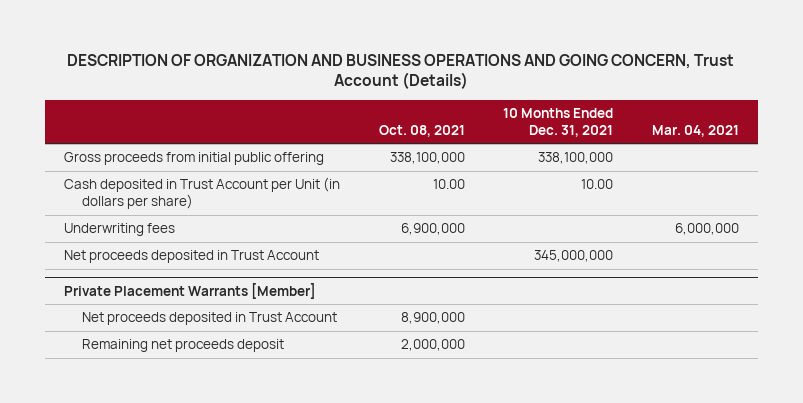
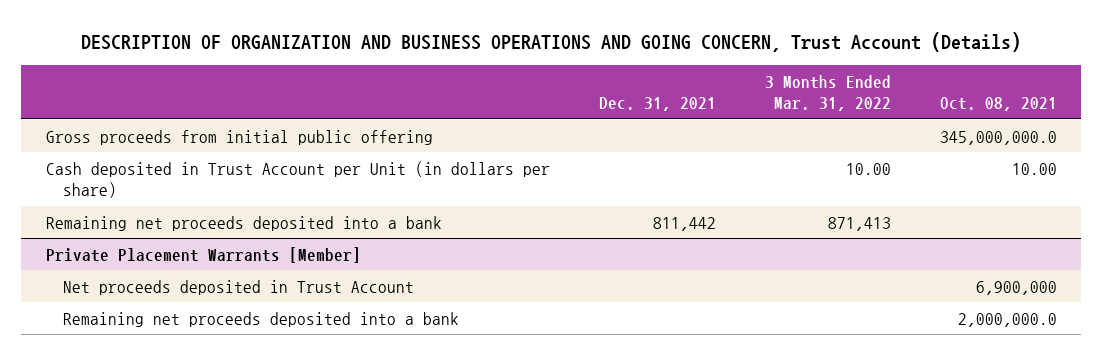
- | Oct. 08, 2021 | 10 Months Ended Dec. 31, 2021 | Mar. 04, 2021
+ | Dec. 31, 2021 | 3 Months Ended Mar. 31, 2022 | Oct. 08, 2021
- Gross proceeds from initial public offering | 338,100,000 | 338,100,000 |
+ Gross proceeds from initial public offering | | | 345,000,000.0
- Underwriting fees | 6,900,000 | | 6,000,000
- Net proceeds deposited in Trust Account | | 345,000,000 |
+ Remaining net proceeds deposited into a bank | 811,442 | 871,413 |
@ Private Placement Warrants [Member]
- Net proceeds deposited in Trust Account | 8,900,000 | |
- Remaining net proceeds deposit | 2,000,000 | |
+ Net proceeds deposited in Trust Account | | | 6,900,000
+ Remaining net proceeds deposited into a bank | | | 2,000,000.0

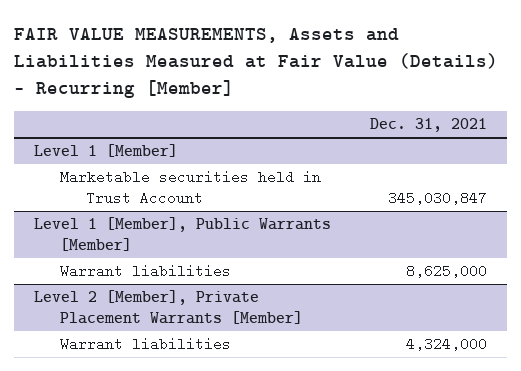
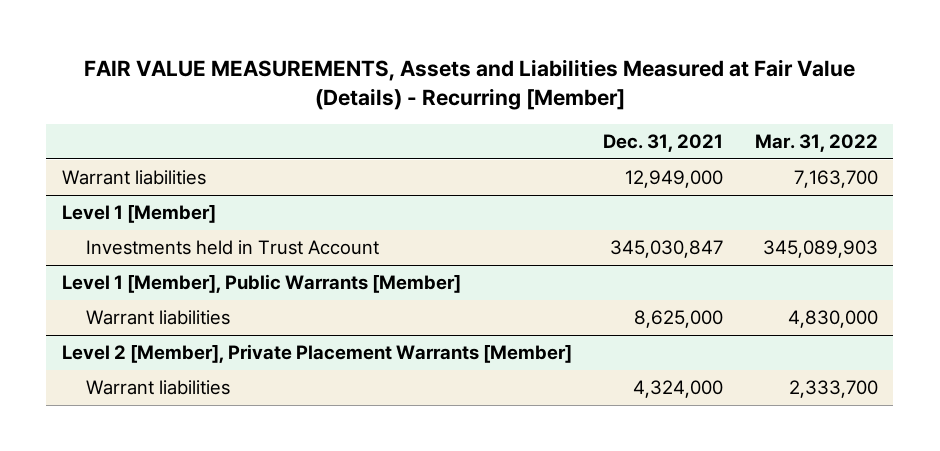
- | Dec. 31, 2021
+ | Dec. 31, 2021 | Mar. 31, 2022
+ Warrant liabilities | 12,949,000 | 7,163,700
@ Level 1 [Member]
- Marketable securities held in Trust Account | 345,030,847
+ Investments held in Trust Account | 345,030,847 | 345,089,903

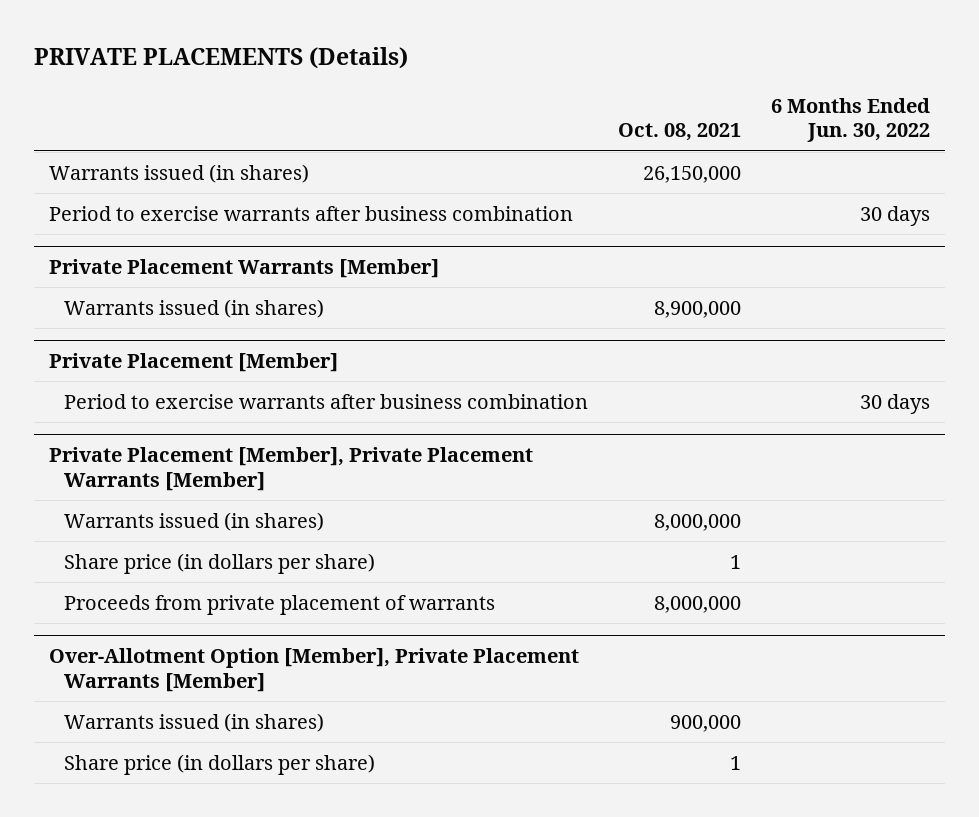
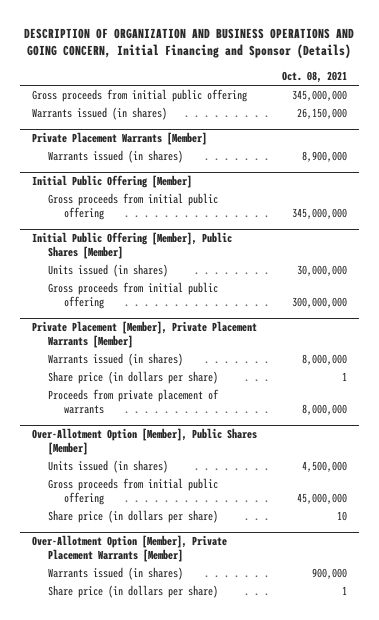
- PRIVATE PLACEMENTS (Details)
+ DESCRIPTION OF ORGANIZATION AND BUSINESS OPERATIONS AND GOING CONCERN, Initial Financing and Sponsor (Details)
- | Oct. 08, 2021 | 6 Months Ended Jun. 30, 2022
+ | Oct. 08, 2021
+ Gross proceeds from initial public offering | 345,000,000
- Period to exercise warrants after business combination | | 30 days
- Private Placement [Member]
- Period to exercise warrants after business combination | | 30 days
+ Initial Public Offering [Member]
+ Gross proceeds from initial public offering | 345,000,000
+ Initial Public Offering [Member], Public Shares [Member]
+ Units issued (in shares) | 30,000,000
+ Gross proceeds from initial public offering | 300,000,000
+ Over-Allotment Option [Member], Public Shares [Member]
+ Units issued (in shares) | 4,500,000
+ Gross proceeds from initial public offering | 45,000,000
+ Share price (in dollars per share) | 10

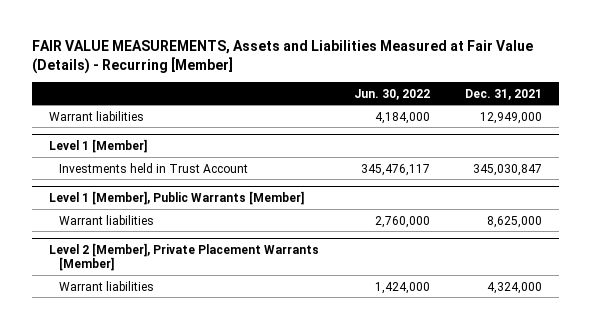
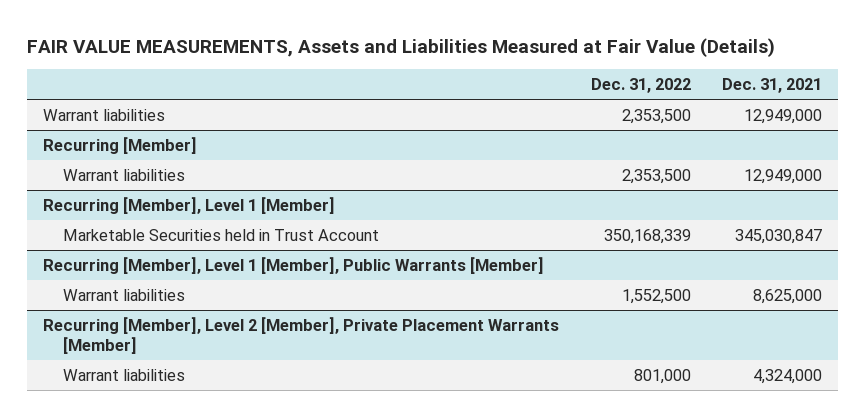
- FAIR VALUE MEASUREMENTS, Assets and Liabilities Measured at Fair Value (Details) - Recurring [Member]
+ FAIR VALUE MEASUREMENTS, Assets and Liabilities Measured at Fair Value (Details)
- | Jun. 30, 2022 | Dec. 31, 2021
+ | Dec. 31, 2022 | Dec. 31, 2021
- Level 1 [Member]
- Investments held in Trust Account | 345,476,117 | 345,030,847
- Level 1 [Member], Public Warrants [Member]
+ Recurring [Member]
+ Warrant liabilities | 2,353,500 | 12,949,000
+ Recurring [Member], Level 1 [Member]
+ Marketable Securities held in Trust Account | 350,168,339 | 345,030,847
+ Recurring [Member], Level 1 [Member], Public Warrants [Member]
- Level 2 [Member], Private Placement Warrants [Member]
+ Recurring [Member], Level 2 [Member], Private Placement Warrants [Member]

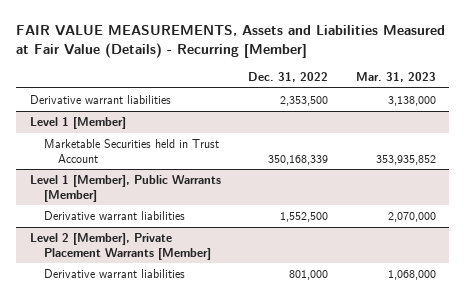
- FAIR VALUE MEASUREMENTS, Assets and Liabilities Measured at Fair Value (Details)
+ FAIR VALUE MEASUREMENTS, Assets and Liabilities Measured at Fair Value (Details) - Recurring [Member]
- | Dec. 31, 2022 | Dec. 31, 2021
+ | Dec. 31, 2022 | Mar. 31, 2023
- Warrant liabilities | 2,353,500 | 12,949,000
- Recurring [Member]
- Warrant liabilities | 2,353,500 | 12,949,000
- Recurring [Member], Level 1 [Member]
+ Derivative warrant liabilities | 2,353,500 | 3,138,000
+ Level 1 [Member]
- Recurring [Member], Level 1 [Member], Public Warrants [Member]
- Warrant liabilities | 1,552,500 | 8,625,000
- Recurring [Member], Level 2 [Member], Private Placement Warrants [Member]
- Warrant liabilities | 801,000 | 4,324,000
+ Level 1 [Member], Public Warrants [Member]
+ Derivative warrant liabilities | 1,552,500 | 2,070,000
+ Level 2 [Member], Private Placement Warrants [Member]
+ Derivative warrant liabilities | 801,000 | 1,068,000

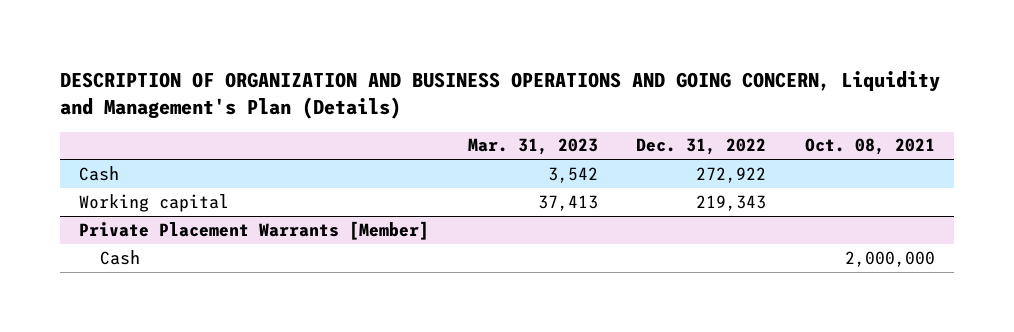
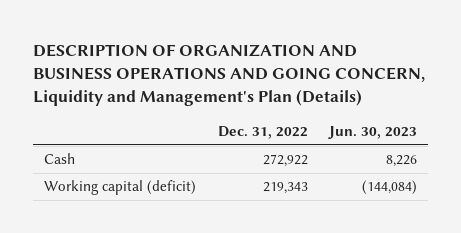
- | Mar. 31, 2023 | Dec. 31, 2022 | Oct. 08, 2021
+ | Dec. 31, 2022 | Jun. 30, 2023
- Working capital | 37,413 | 219,343 |
- Private Placement Warrants [Member]
- Cash | | | 2,000,000
+ Working capital (deficit) | 219,343 | (144,084)

